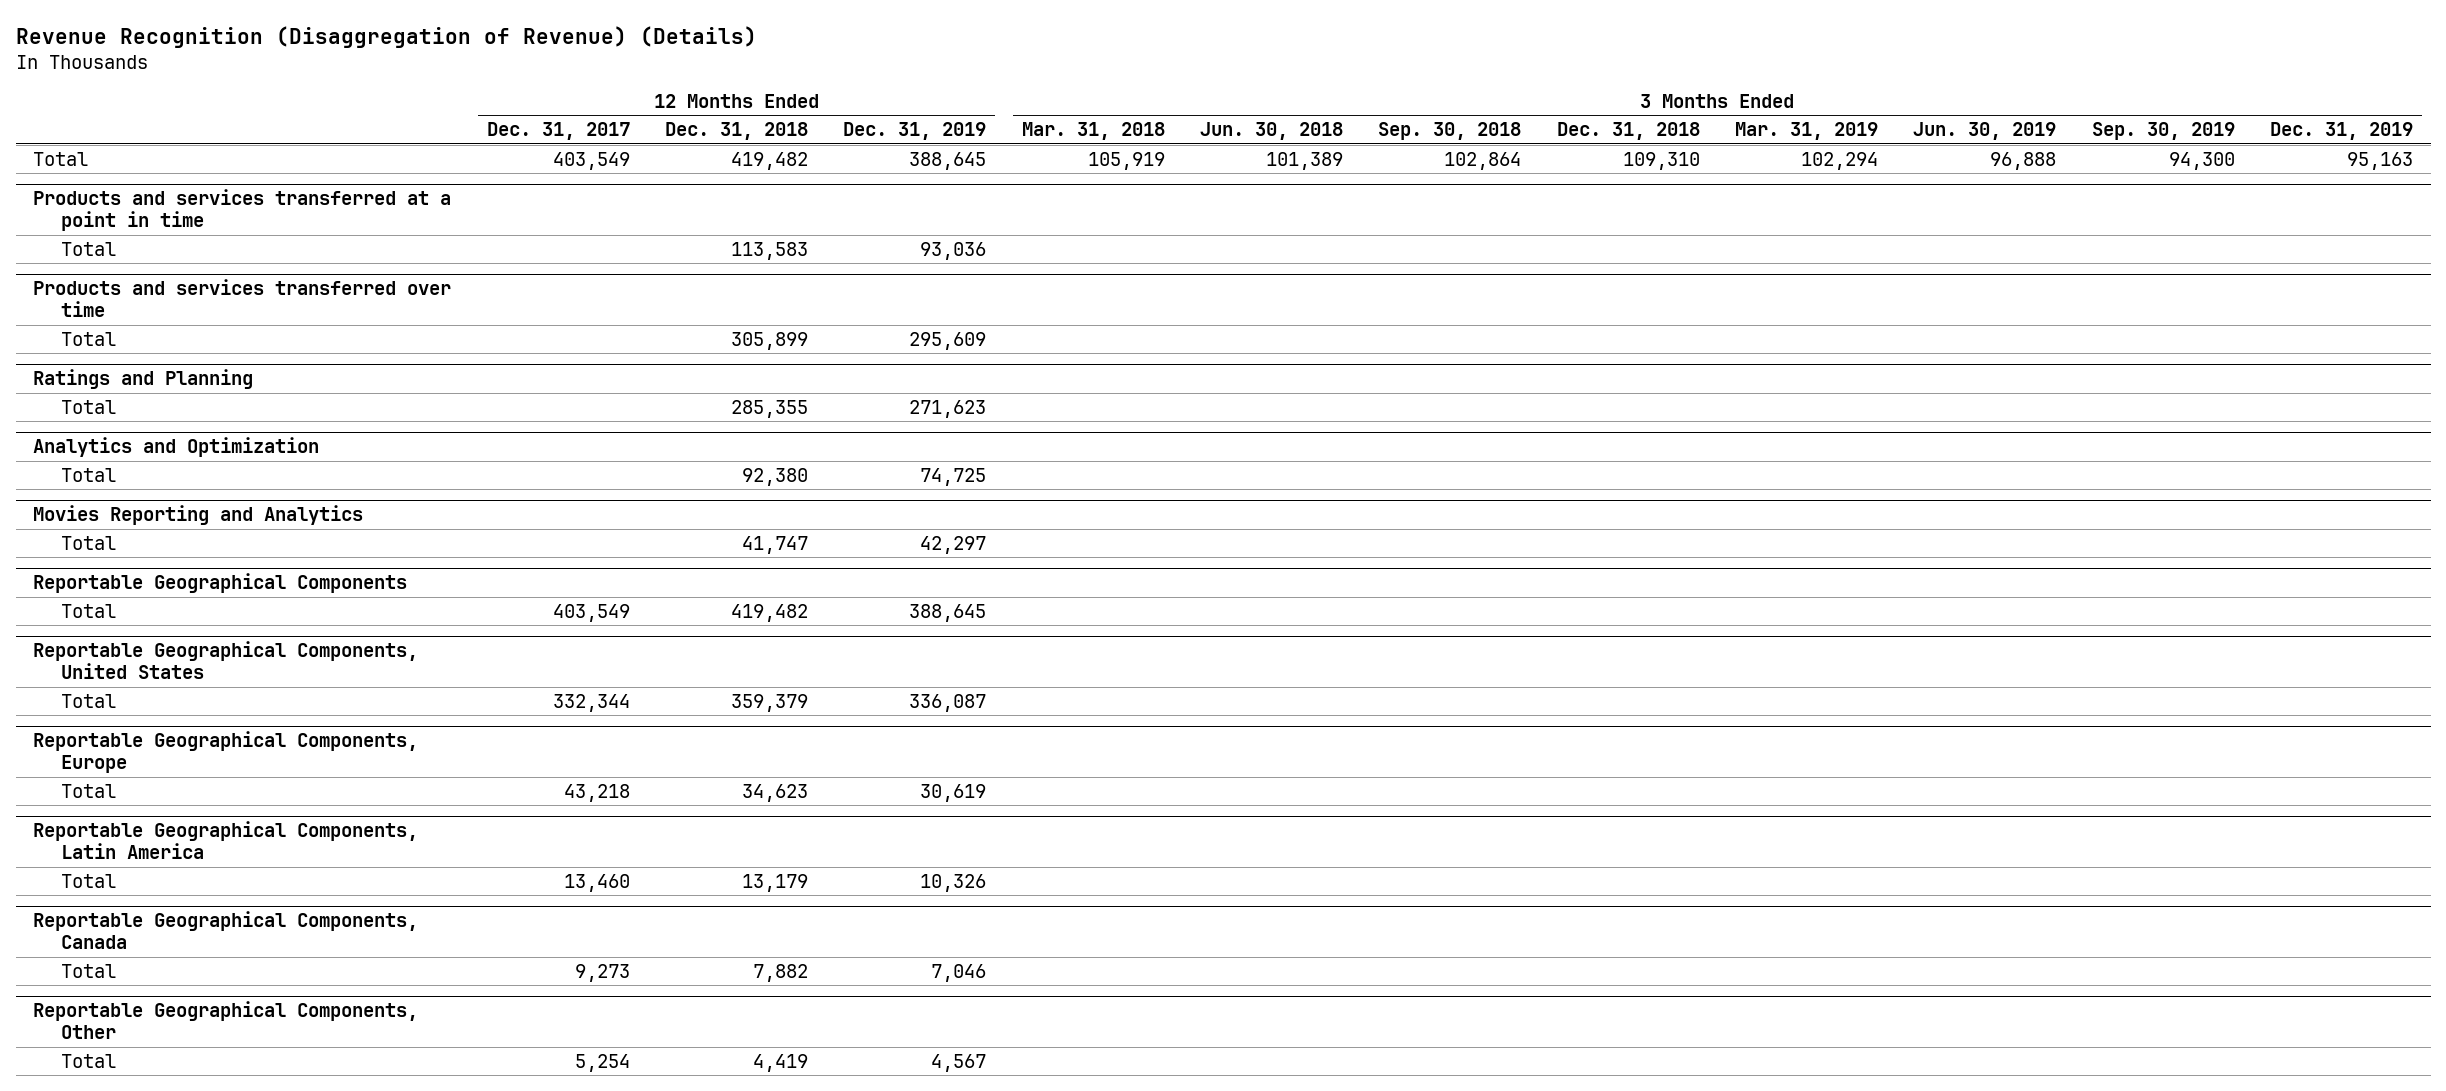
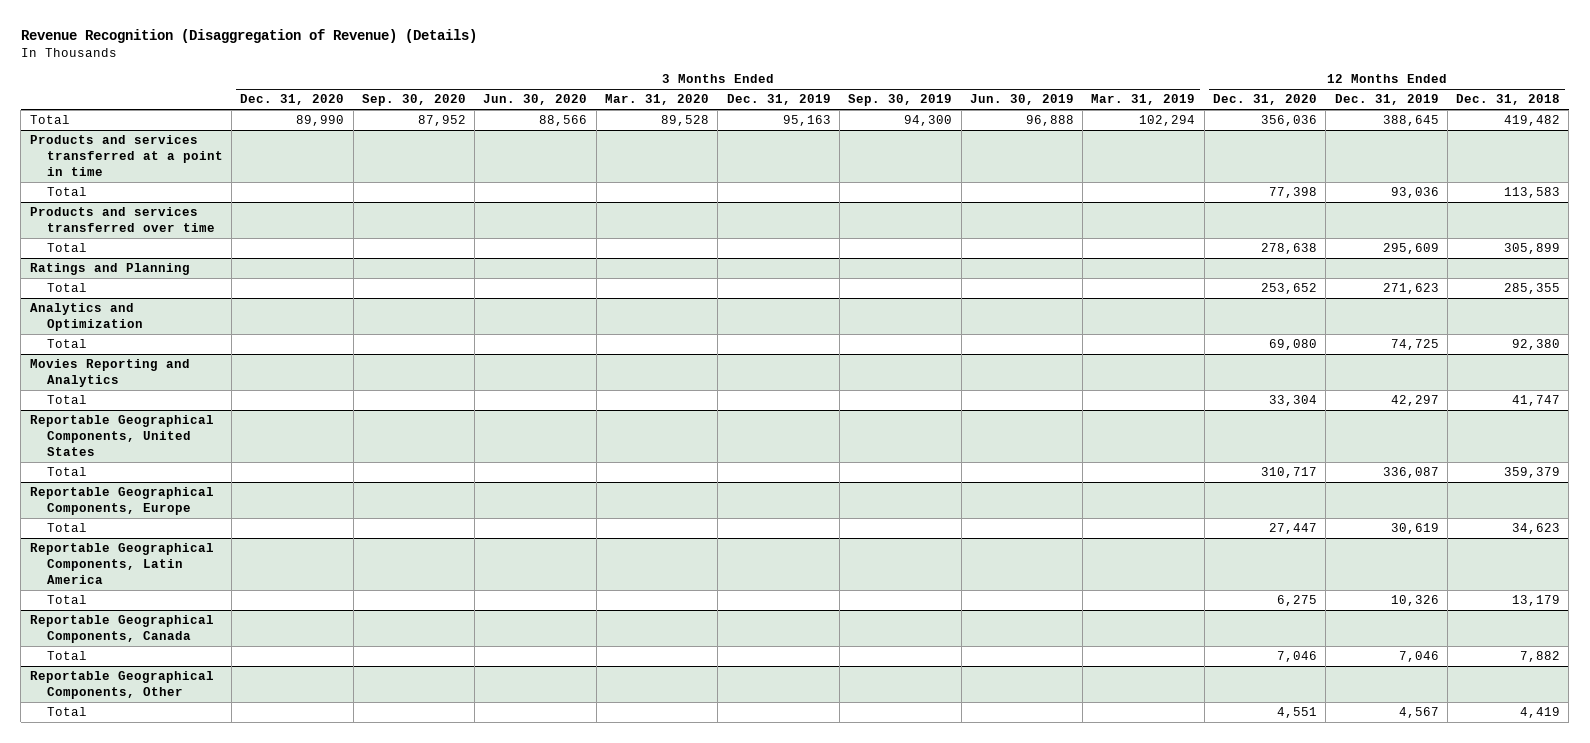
- | 12 Months Ended Dec. 31, 2017 | 12 Months Ended Dec. 31, 2018 | 12 Months Ended Dec. 31, 2019 | 3 Months Ended Mar. 31, 2018 | 3 Months Ended Jun. 30, 2018 | 3 Months Ended Sep. 30, 2018 | 3 Months Ended Dec. 31, 2018 | 3 Months Ended Mar. 31, 2019 | 3 Months Ended Jun. 30, 2019 | 3 Months Ended Sep. 30, 2019 | 3 Months Ended Dec. 31, 2019
+ | 3 Months Ended Dec. 31, 2020 | 3 Months Ended Sep. 30, 2020 | 3 Months Ended Jun. 30, 2020 | 3 Months Ended Mar. 31, 2020 | 3 Months Ended Dec. 31, 2019 | 3 Months Ended Sep. 30, 2019 | 3 Months Ended Jun. 30, 2019 | 3 Months Ended Mar. 31, 2019 | 12 Months Ended Dec. 31, 2020 | 12 Months Ended Dec. 31, 2019 | 12 Months Ended Dec. 31, 2018
- Reportable Geographical Components
- Total | 403,549 | 419,482 | 388,645 | | | | | | | |

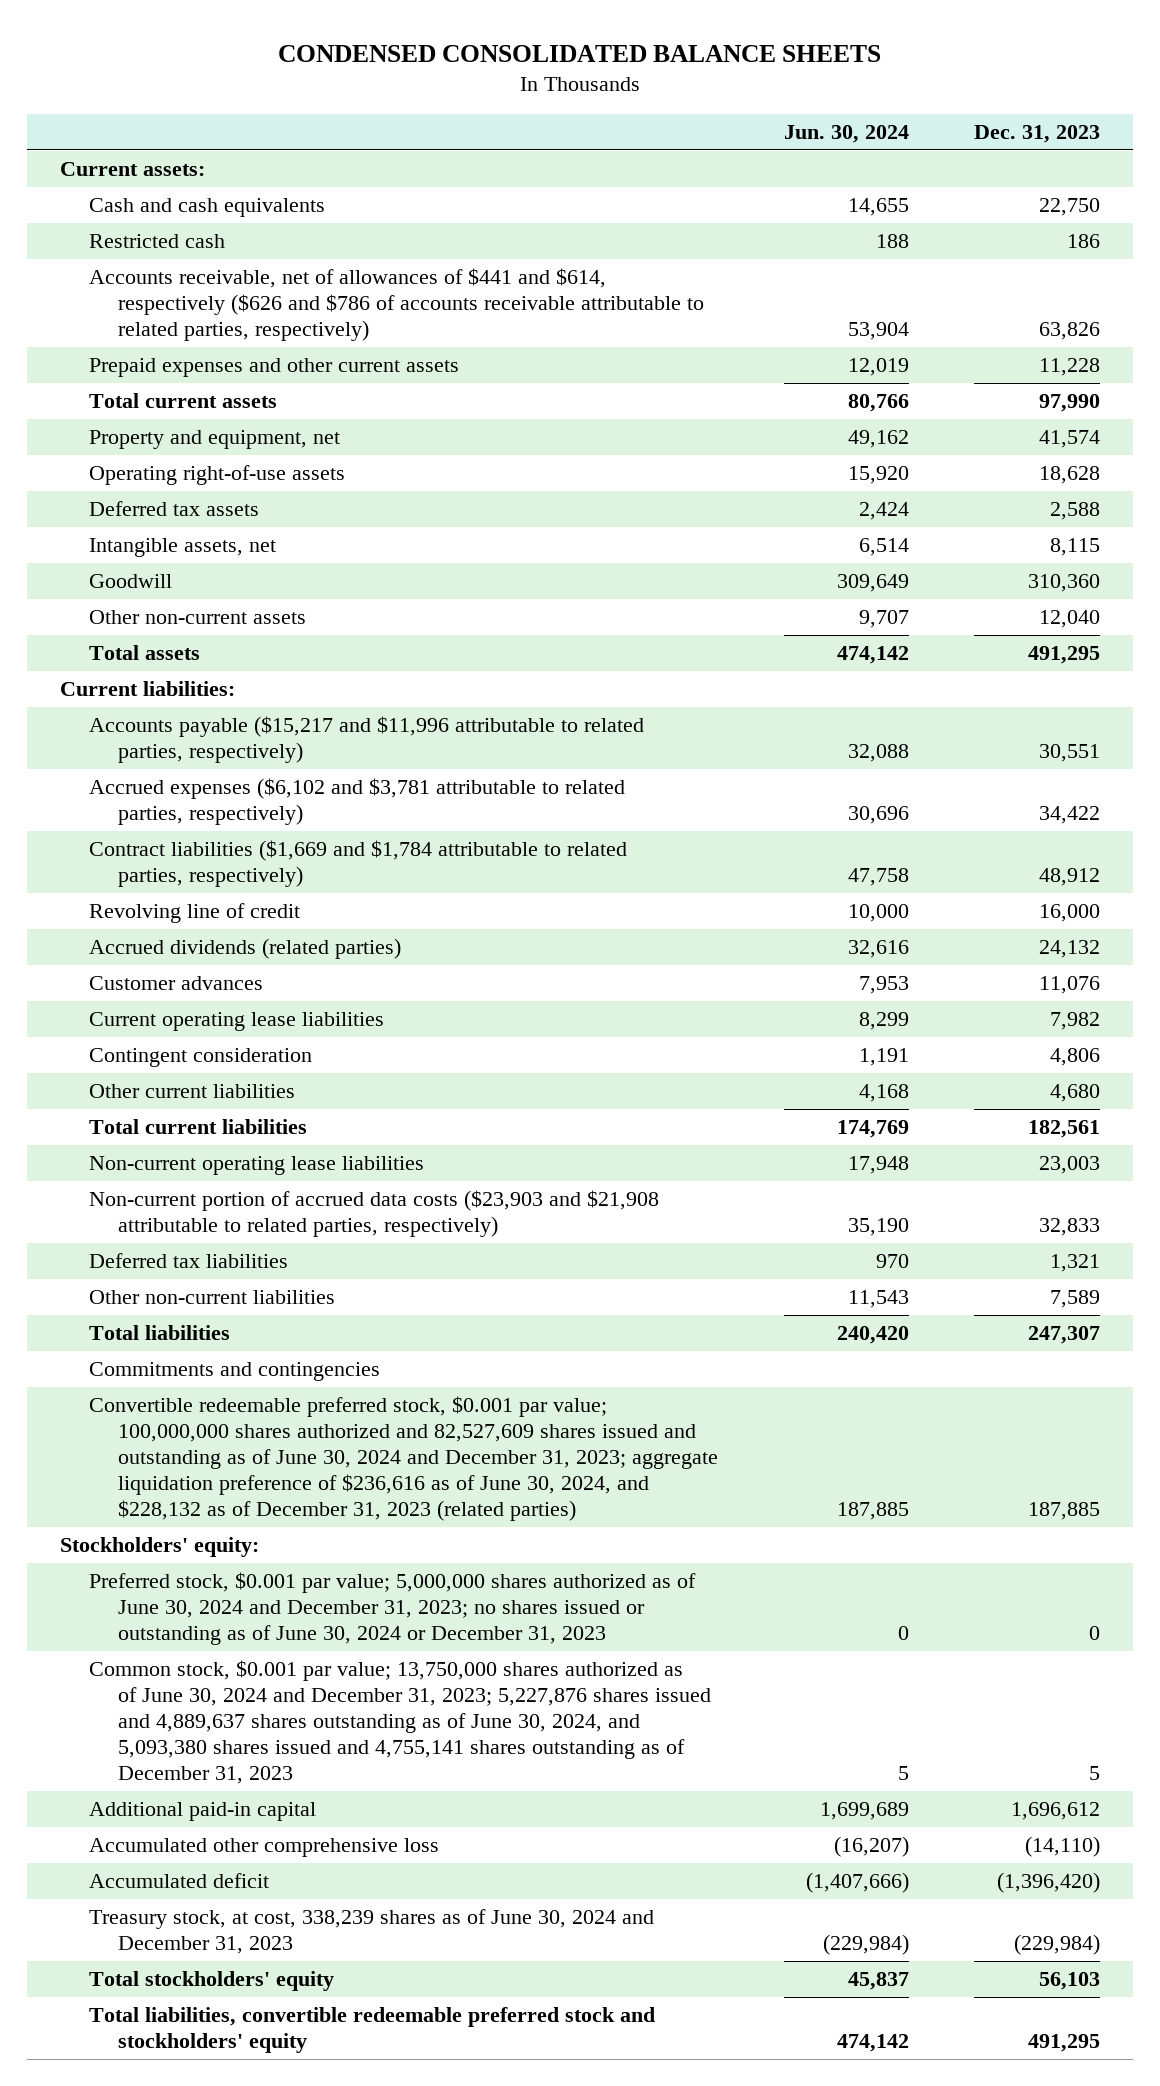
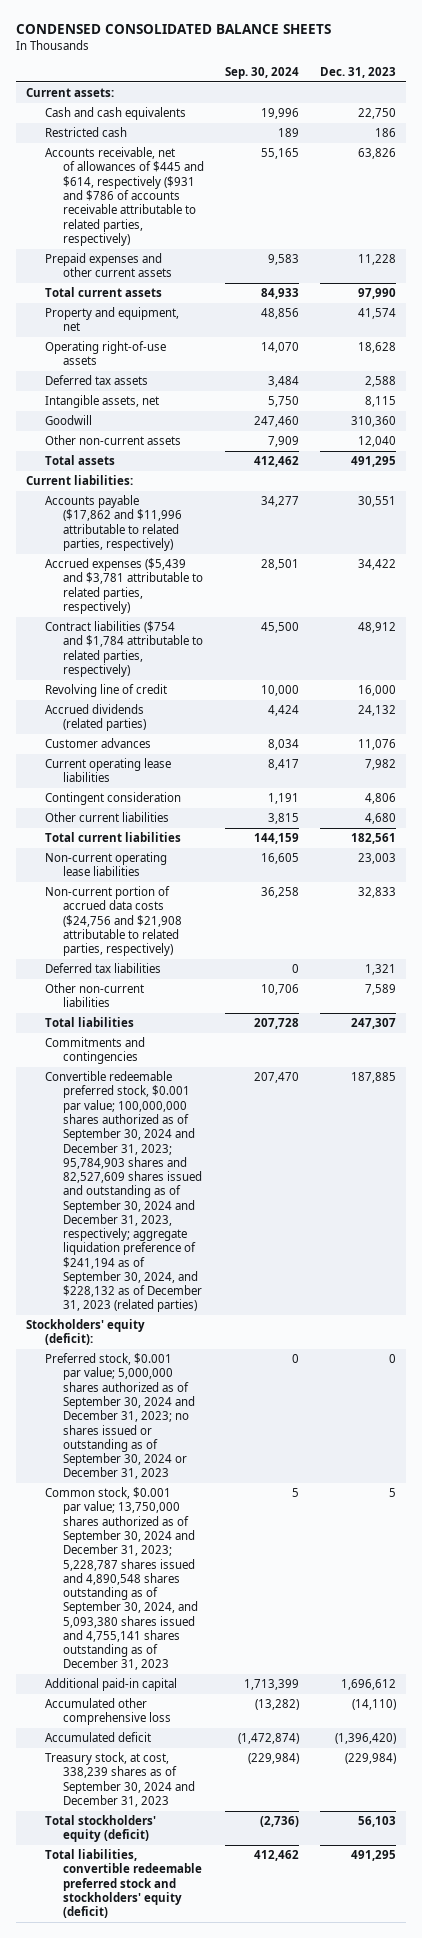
- | Jun. 30, 2024 | Dec. 31, 2023
+ | Sep. 30, 2024 | Dec. 31, 2023
- Accounts receivable, net of allowances of $441 and $614, respectively ($626 and $786 of accounts receivable attributable to related parties, respectively) | 53,904 | 63,826
+ Accounts receivable, net of allowances of $445 and $614, respectively ($931 and $786 of accounts receivable attributable to related parties, respectively) | 55,165 | 63,826
- Accounts payable ($15,217 and $11,996 attributable to related parties, respectively) | 32,088 | 30,551
- Accrued expenses ($6,102 and $3,781 attributable to related parties, respectively) | 30,696 | 34,422
- Contract liabilities ($1,669 and $1,784 attributable to related parties, respectively) | 47,758 | 48,912
+ Accounts payable ($17,862 and $11,996 attributable to related parties, respectively) | 34,277 | 30,551
+ Accrued expenses ($5,439 and $3,781 attributable to related parties, respectively) | 28,501 | 34,422
+ Contract liabilities ($754 and $1,784 attributable to related parties, respectively) | 45,500 | 48,912
- Non-current portion of accrued data costs ($23,903 and $21,908 attributable to related parties, respectively) | 35,190 | 32,833
+ Non-current portion of accrued data costs ($24,756 and $21,908 attributable to related parties, respectively) | 36,258 | 32,833
- Convertible redeemable preferred stock, $0.001 par value; 100,000,000 shares authorized and 82,527,609 shares issued and outstanding as of June 30, 2024 and December 31, 2023; aggregate liquidation preference of $236,616 as of June 30, 2024, and $228,132 as of December 31, 2023 (related parties) | 187,885 | 187,885
- Stockholders' equity:
- Preferred stock, $0.001 par value; 5,000,000 shares authorized as of June 30, 2024 and December 31, 2023; no shares issued or outstanding as of June 30, 2024 or December 31, 2023 | 0 | 0
- Common stock, $0.001 par value; 13,750,000 shares authorized as of June 30, 2024 and December 31, 2023; 5,227,876 shares issued and 4,889,637 shares outstanding as of June 30, 2024, and 5,093,380 shares issued and 4,755,141 shares outstanding as of December 31, 2023 | 5 | 5
+ Convertible redeemable preferred stock, $0.001 par value; 100,000,000 shares authorized as of September 30, 2024 and December 31, 2023; 95,784,903 shares and 82,527,609 shares issued and outstanding as of September 30, 2024 and December 31, 2023, respectively; aggregate liquidation preference of $241,194 as of September 30, 2024, and $228,132 as of December 31, 2023 (related parties) | 207,470 | 187,885
+ Stockholders' equity (deficit):
+ Preferred stock, $0.001 par value; 5,000,000 shares authorized as of September 30, 2024 and December 31, 2023; no shares issued or outstanding as of September 30, 2024 or December 31, 2023 | 0 | 0
+ Common stock, $0.001 par value; 13,750,000 shares authorized as of September 30, 2024 and December 31, 2023; 5,228,787 shares issued and 4,890,548 shares outstanding as of September 30, 2024, and 5,093,380 shares issued and 4,755,141 shares outstanding as of December 31, 2023 | 5 | 5
- Treasury stock, at cost, 338,239 shares as of June 30, 2024 and December 31, 2023 | (229,984) | (229,984)
- Total stockholders' equity | 45,837 | 56,103
- Total liabilities, convertible redeemable preferred stock and stockholders' equity | 474,142 | 491,295
+ Treasury stock, at cost, 338,239 shares as of September 30, 2024 and December 31, 2023 | (229,984) | (229,984)
+ Total stockholders' equity (deficit) | (2,736) | 56,103
+ Total liabilities, convertible redeemable preferred stock and stockholders' equity (deficit) | 412,462 | 491,295

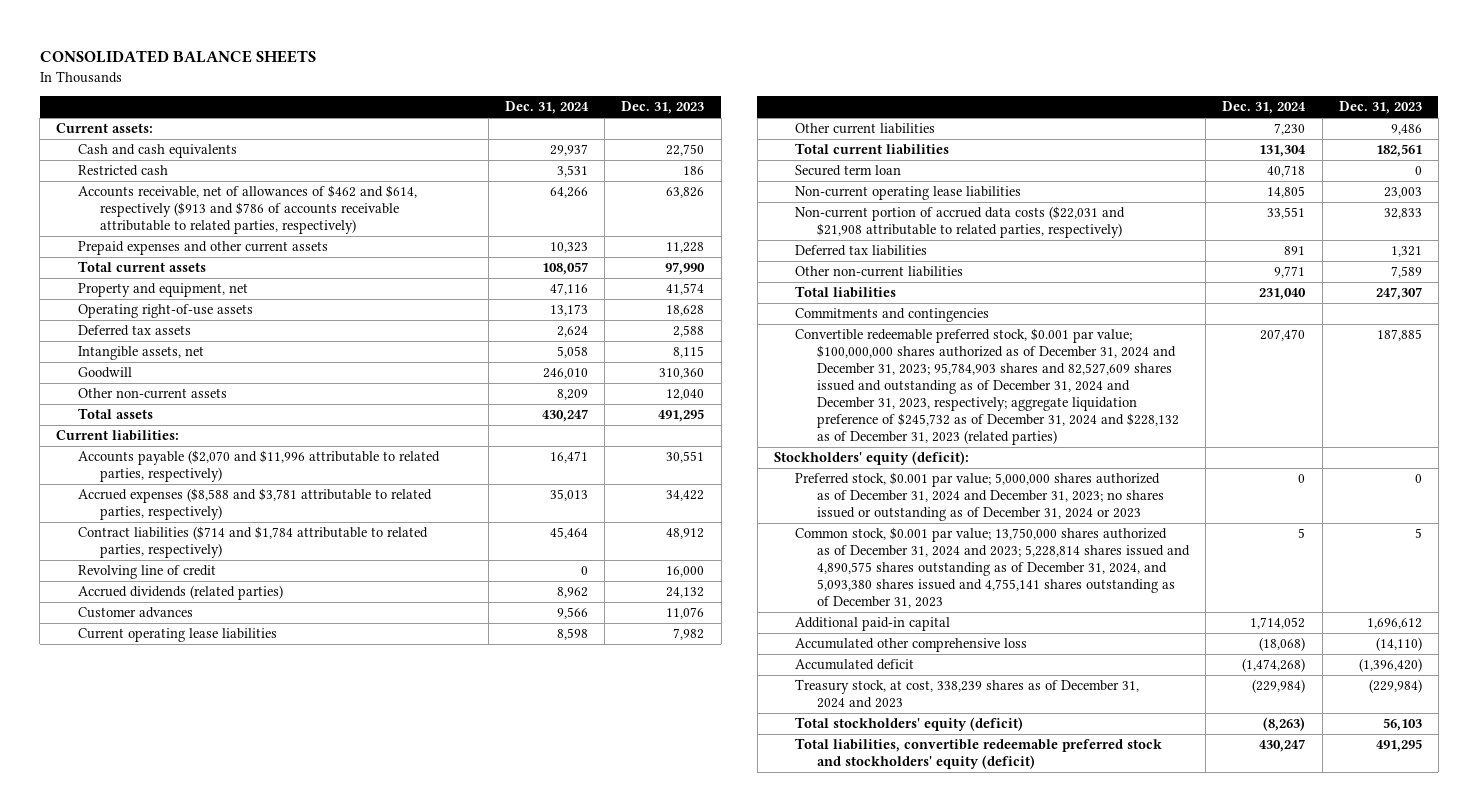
- CONDENSED CONSOLIDATED BALANCE SHEETS
+ CONSOLIDATED BALANCE SHEETS
- | Sep. 30, 2024 | Dec. 31, 2023
+ | Dec. 31, 2024 | Dec. 31, 2023
- Accounts receivable, net of allowances of $445 and $614, respectively ($931 and $786 of accounts receivable attributable to related parties, respectively) | 55,165 | 63,826
+ Accounts receivable, net of allowances of $462 and $614, respectively ($913 and $786 of accounts receivable attributable to related parties, respectively) | 64,266 | 63,826
- Accounts payable ($17,862 and $11,996 attributable to related parties, respectively) | 34,277 | 30,551
- Accrued expenses ($5,439 and $3,781 attributable to related parties, respectively) | 28,501 | 34,422
- Contract liabilities ($754 and $1,784 attributable to related parties, respectively) | 45,500 | 48,912
+ Accounts payable ($2,070 and $11,996 attributable to related parties, respectively) | 16,471 | 30,551
+ Accrued expenses ($8,588 and $3,781 attributable to related parties, respectively) | 35,013 | 34,422
+ Contract liabilities ($714 and $1,784 attributable to related parties, respectively) | 45,464 | 48,912
- Contingent consideration | 1,191 | 4,806
- Other current liabilities | 3,815 | 4,680
+ Other current liabilities | 7,230 | 9,486
+ Secured term loan | 40,718 | 0
- Non-current portion of accrued data costs ($24,756 and $21,908 attributable to related parties, respectively) | 36,258 | 32,833
+ Non-current portion of accrued data costs ($22,031 and $21,908 attributable to related parties, respectively) | 33,551 | 32,833
- Convertible redeemable preferred stock, $0.001 par value; 100,000,000 shares authorized as of September 30, 2024 and December 31, 2023; 95,784,903 shares and 82,527,609 shares issued and outstanding as of September 30, 2024 and December 31, 2023, respectively; aggregate liquidation preference of $241,194 as of September 30, 2024, and $228,132 as of December 31, 2023 (related parties) | 207,470 | 187,885
+ Convertible redeemable preferred stock, $0.001 par value; $100,000,000 shares authorized as of December 31, 2024 and December 31, 2023; 95,784,903 shares and 82,527,609 shares issued and outstanding as of December 31, 2024 and December 31, 2023, respectively; aggregate liquidation preference of $245,732 as of December 31, 2024 and $228,132 as of December 31, 2023 (related parties) | 207,470 | 187,885
- Preferred stock, $0.001 par value; 5,000,000 shares authorized as of September 30, 2024 and December 31, 2023; no shares issued or outstanding as of September 30, 2024 or December 31, 2023 | 0 | 0
- Common stock, $0.001 par value; 13,750,000 shares authorized as of September 30, 2024 and December 31, 2023; 5,228,787 shares issued and 4,890,548 shares outstanding as of September 30, 2024, and 5,093,380 shares issued and 4,755,141 shares outstanding as of December 31, 2023 | 5 | 5
+ Preferred stock, $0.001 par value; 5,000,000 shares authorized as of December 31, 2024 and December 31, 2023; no shares issued or outstanding as of December 31, 2024 or 2023 | 0 | 0
+ Common stock, $0.001 par value; 13,750,000 shares authorized as of December 31, 2024 and 2023; 5,228,814 shares issued and 4,890,575 shares outstanding as of December 31, 2024, and 5,093,380 shares issued and 4,755,141 shares outstanding as of December 31, 2023 | 5 | 5
- Treasury stock, at cost, 338,239 shares as of September 30, 2024 and December 31, 2023 | (229,984) | (229,984)
+ Treasury stock, at cost, 338,239 shares as of December 31, 2024 and 2023 | (229,984) | (229,984)

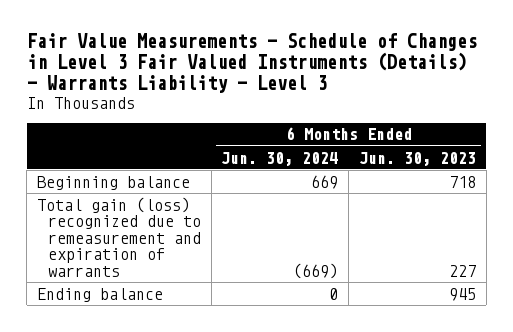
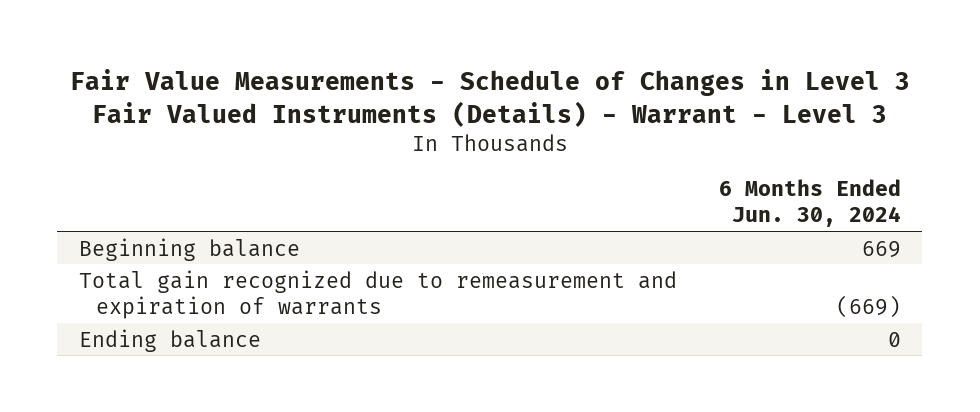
- Fair Value Measurements - Schedule of Changes in Level 3 Fair Valued Instruments (Details) - Warrants Liability - Level 3
+ Fair Value Measurements - Schedule of Changes in Level 3 Fair Valued Instruments (Details) - Warrant - Level 3
- | 6 Months Ended Jun. 30, 2024 | 6 Months Ended Jun. 30, 2023
+ | 6 Months Ended Jun. 30, 2024
- Total gain (loss) recognized due to remeasurement and expiration of warrants | (669) | 227
+ Total gain recognized due to remeasurement and expiration of warrants | (669)

